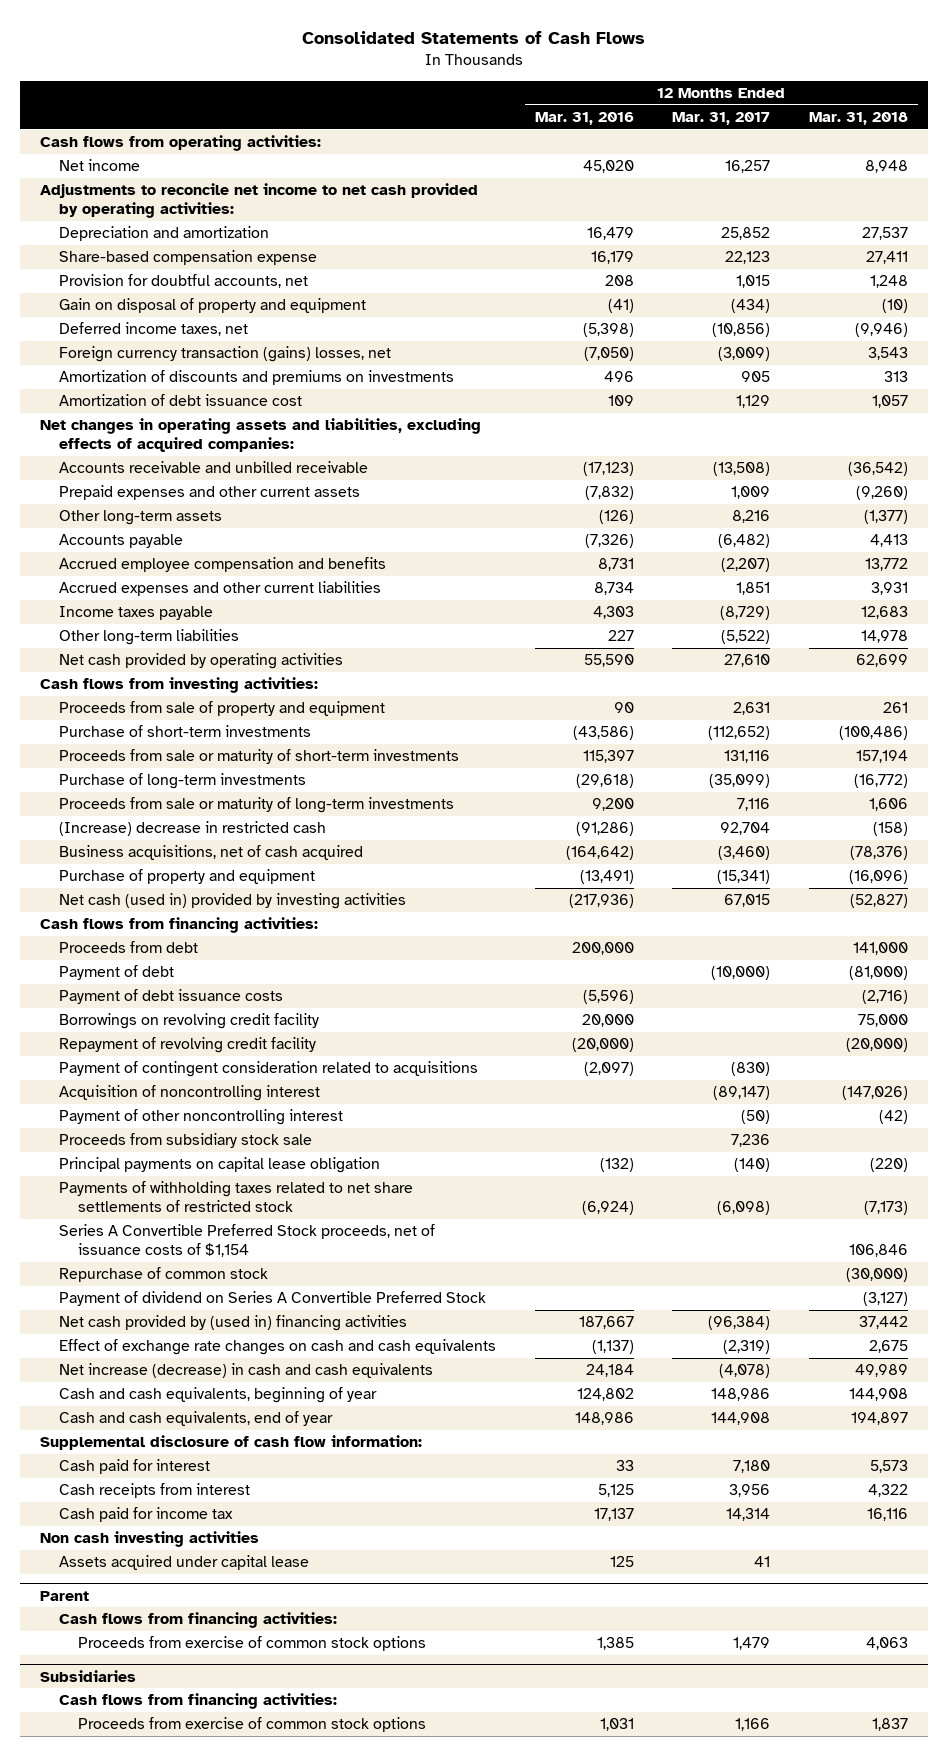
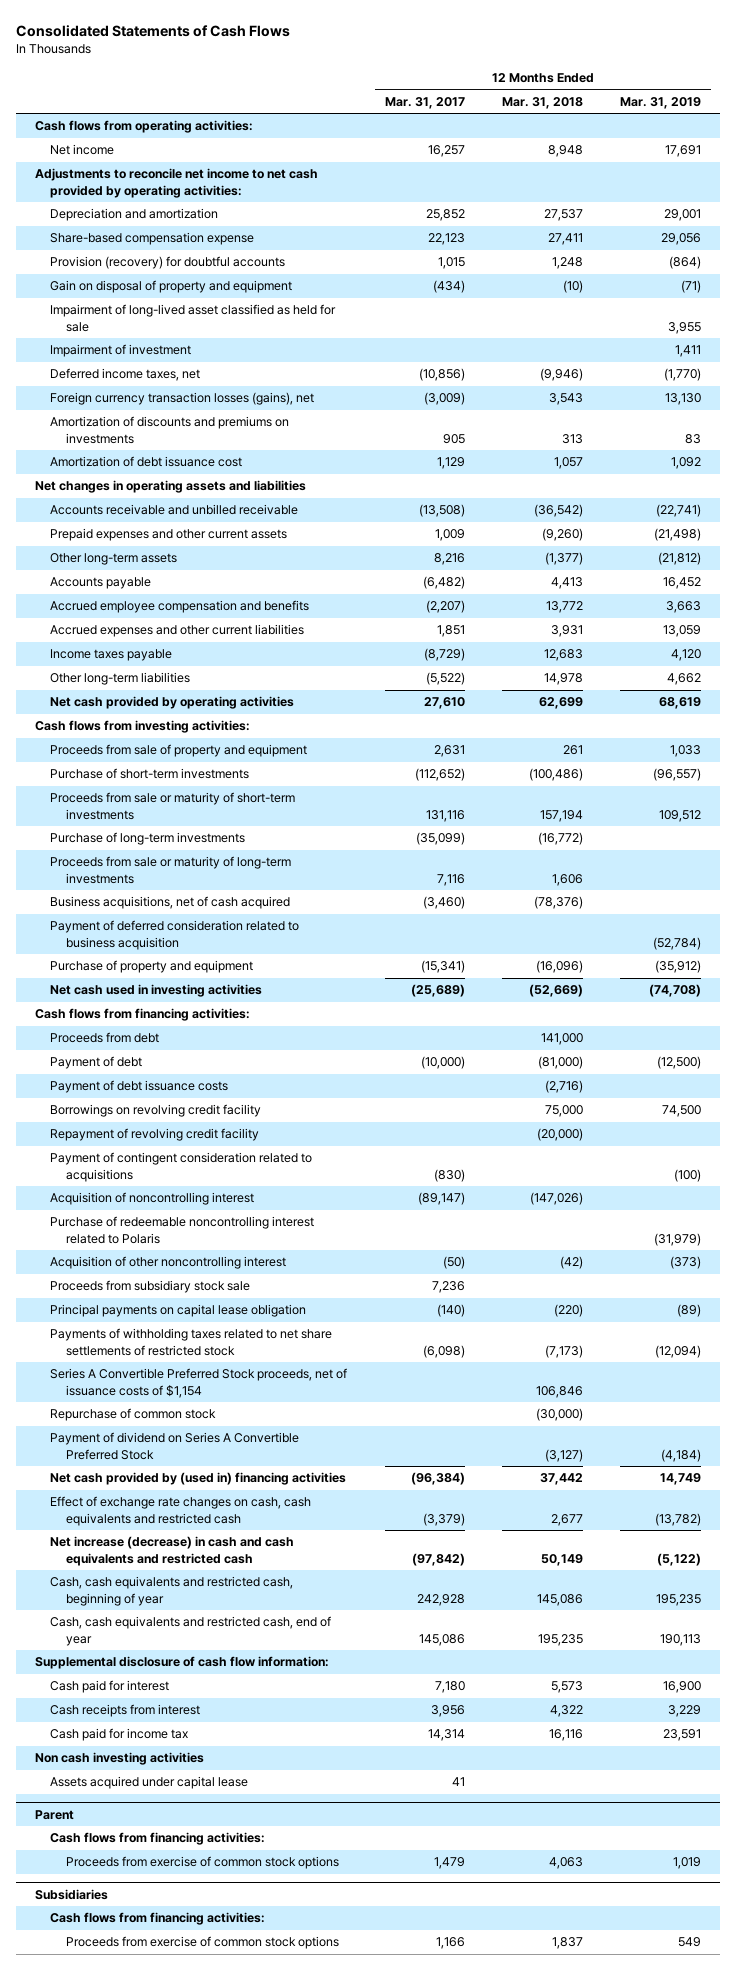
- | 12 Months Ended Mar. 31, 2016 | 12 Months Ended Mar. 31, 2017 | 12 Months Ended Mar. 31, 2018
+ | 12 Months Ended Mar. 31, 2017 | 12 Months Ended Mar. 31, 2018 | 12 Months Ended Mar. 31, 2019
- Provision for doubtful accounts, net | 208 | 1,015 | 1,248
+ Provision (recovery) for doubtful accounts | 1,015 | 1,248 | (864)
+ Impairment of long-lived asset classified as held for sale | | | 3,955
+ Impairment of investment | | | 1,411
- Foreign currency transaction (gains) losses, net | (7,050) | (3,009) | 3,543
+ Foreign currency transaction losses (gains), net | (3,009) | 3,543 | 13,130
- Net changes in operating assets and liabilities, excluding effects of acquired companies:
+ Net changes in operating assets and liabilities
- (Increase) decrease in restricted cash | (91,286) | 92,704 | (158)
+ Payment of deferred consideration related to business acquisition | | | (52,784)
- Net cash (used in) provided by investing activities | (217,936) | 67,015 | (52,827)
+ Net cash used in investing activities | (25,689) | (52,669) | (74,708)
- Payment of other noncontrolling interest | | (50) | (42)
+ Purchase of redeemable noncontrolling interest related to Polaris | | | (31,979)
+ Acquisition of other noncontrolling interest | (50) | (42) | (373)
- Effect of exchange rate changes on cash and cash equivalents | (1,137) | (2,319) | 2,675
- Net increase (decrease) in cash and cash equivalents | 24,184 | (4,078) | 49,989
- Cash and cash equivalents, beginning of year | 124,802 | 148,986 | 144,908
- Cash and cash equivalents, end of year | 148,986 | 144,908 | 194,897
+ Effect of exchange rate changes on cash, cash equivalents and restricted cash | (3,379) | 2,677 | (13,782)
+ Net increase (decrease) in cash and cash equivalents and restricted cash | (97,842) | 50,149 | (5,122)
+ Cash, cash equivalents and restricted cash, beginning of year | 242,928 | 145,086 | 195,235
+ Cash, cash equivalents and restricted cash, end of year | 145,086 | 195,235 | 190,113

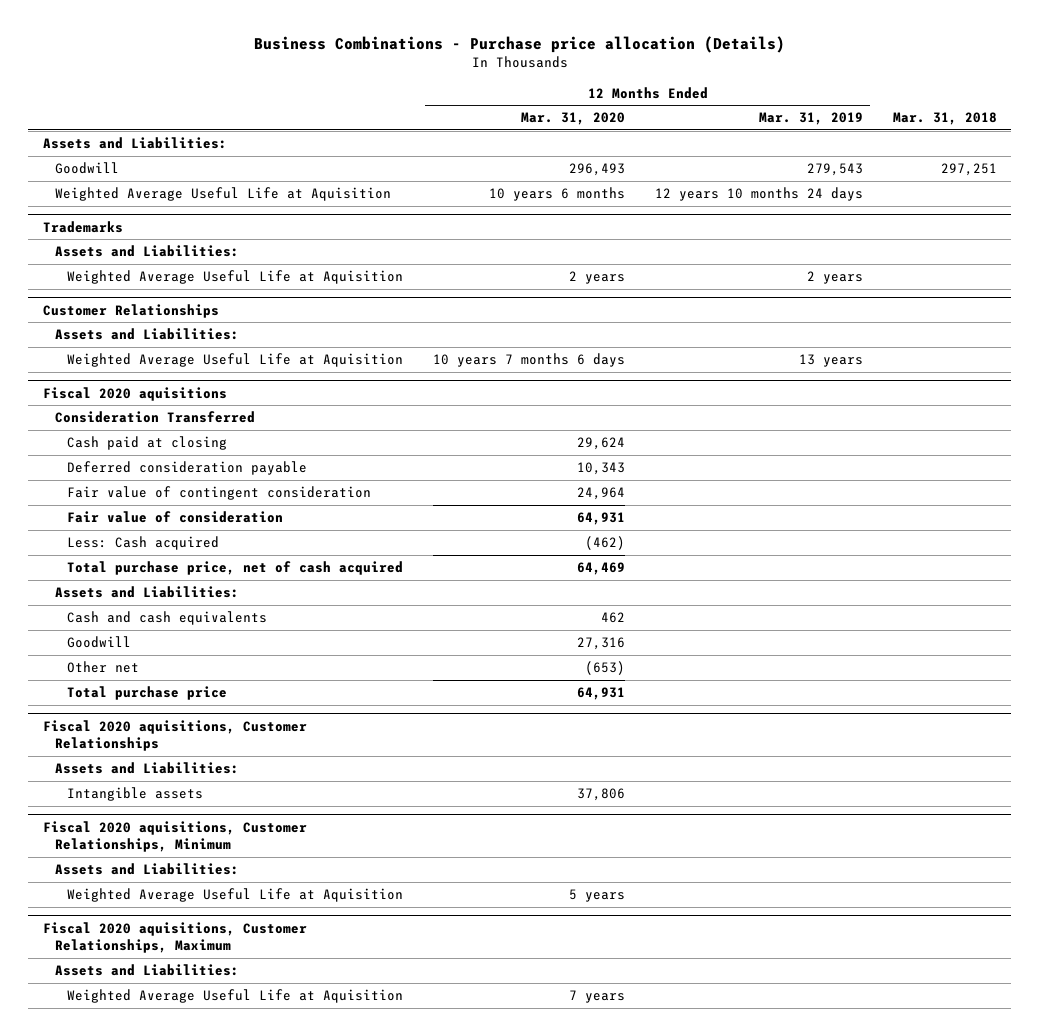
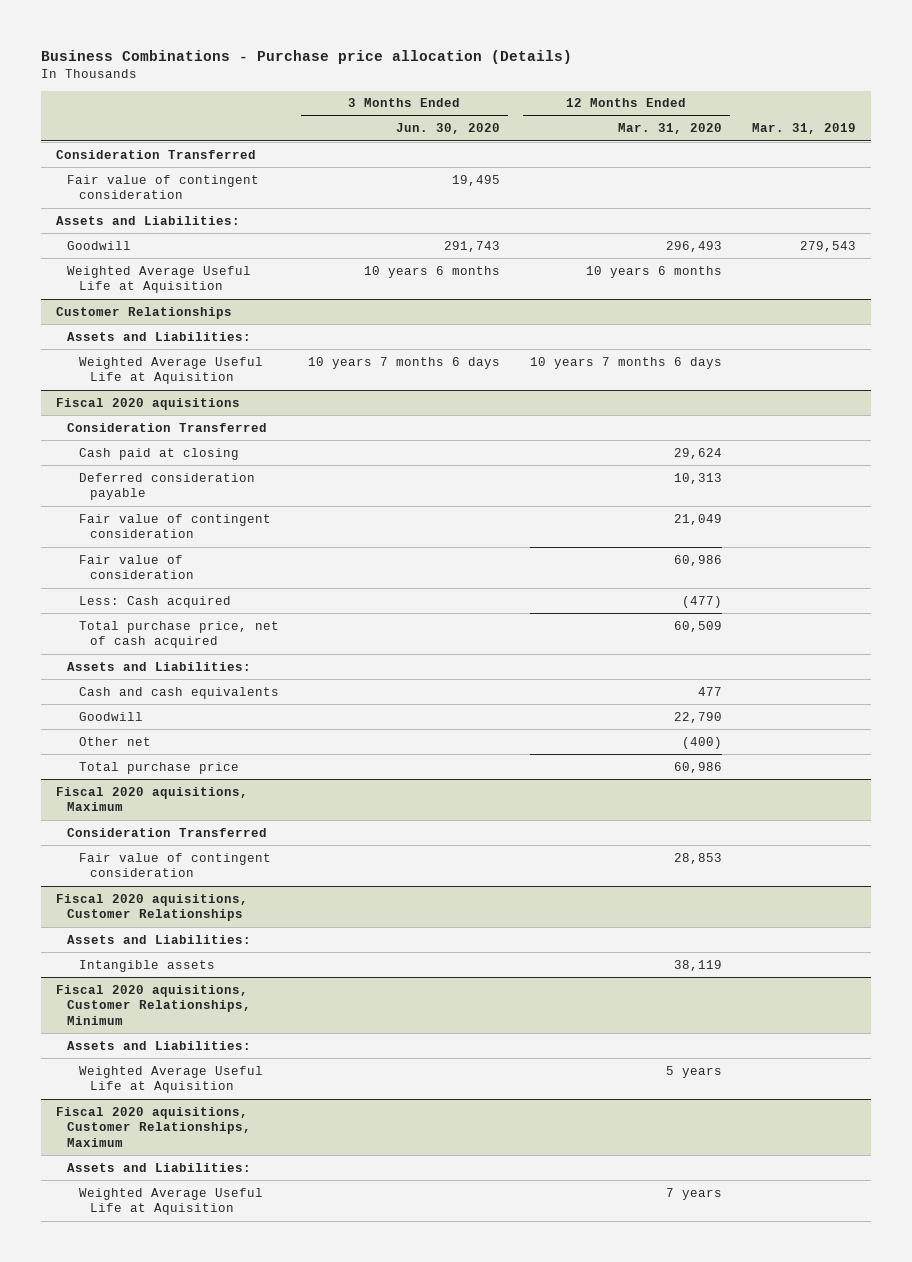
- | 12 Months Ended Mar. 31, 2020 | 12 Months Ended Mar. 31, 2019 | Mar. 31, 2018
+ | 3 Months Ended Jun. 30, 2020 | 12 Months Ended Mar. 31, 2020 | Mar. 31, 2019
+ Consideration Transferred
+ Fair value of contingent consideration | 19,495 | |
- Trademarks
- Assets and Liabilities:
- Weighted Average Useful Life at Aquisition | 2 years | 2 years |
@ Fiscal 2020 aquisitions
- Deferred consideration payable | 10,343 | |
- Fair value of contingent consideration | 24,964 | |
- Fair value of consideration | 64,931 | |
- Less: Cash acquired | (462) | |
- Total purchase price, net of cash acquired | 64,469 | |
+ Deferred consideration payable | | 10,313 |
+ Fair value of contingent consideration | | 21,049 |
+ Fair value of consideration | | 60,986 |
+ Less: Cash acquired | | (477) |
+ Total purchase price, net of cash acquired | | 60,509 |
- Cash and cash equivalents | 462 | |
- Goodwill | 27,316 | |
- Other net | (653) | |
- Total purchase price | 64,931 | |
+ Cash and cash equivalents | | 477 |
+ Goodwill | | 22,790 |
+ Other net | | (400) |
+ Total purchase price | | 60,986 |
+ Fiscal 2020 aquisitions, Maximum
+ Consideration Transferred
+ Fair value of contingent consideration | | 28,853 |
@ Fiscal 2020 aquisitions, Customer Relationships
- Intangible assets | 37,806 | |
+ Intangible assets | | 38,119 |

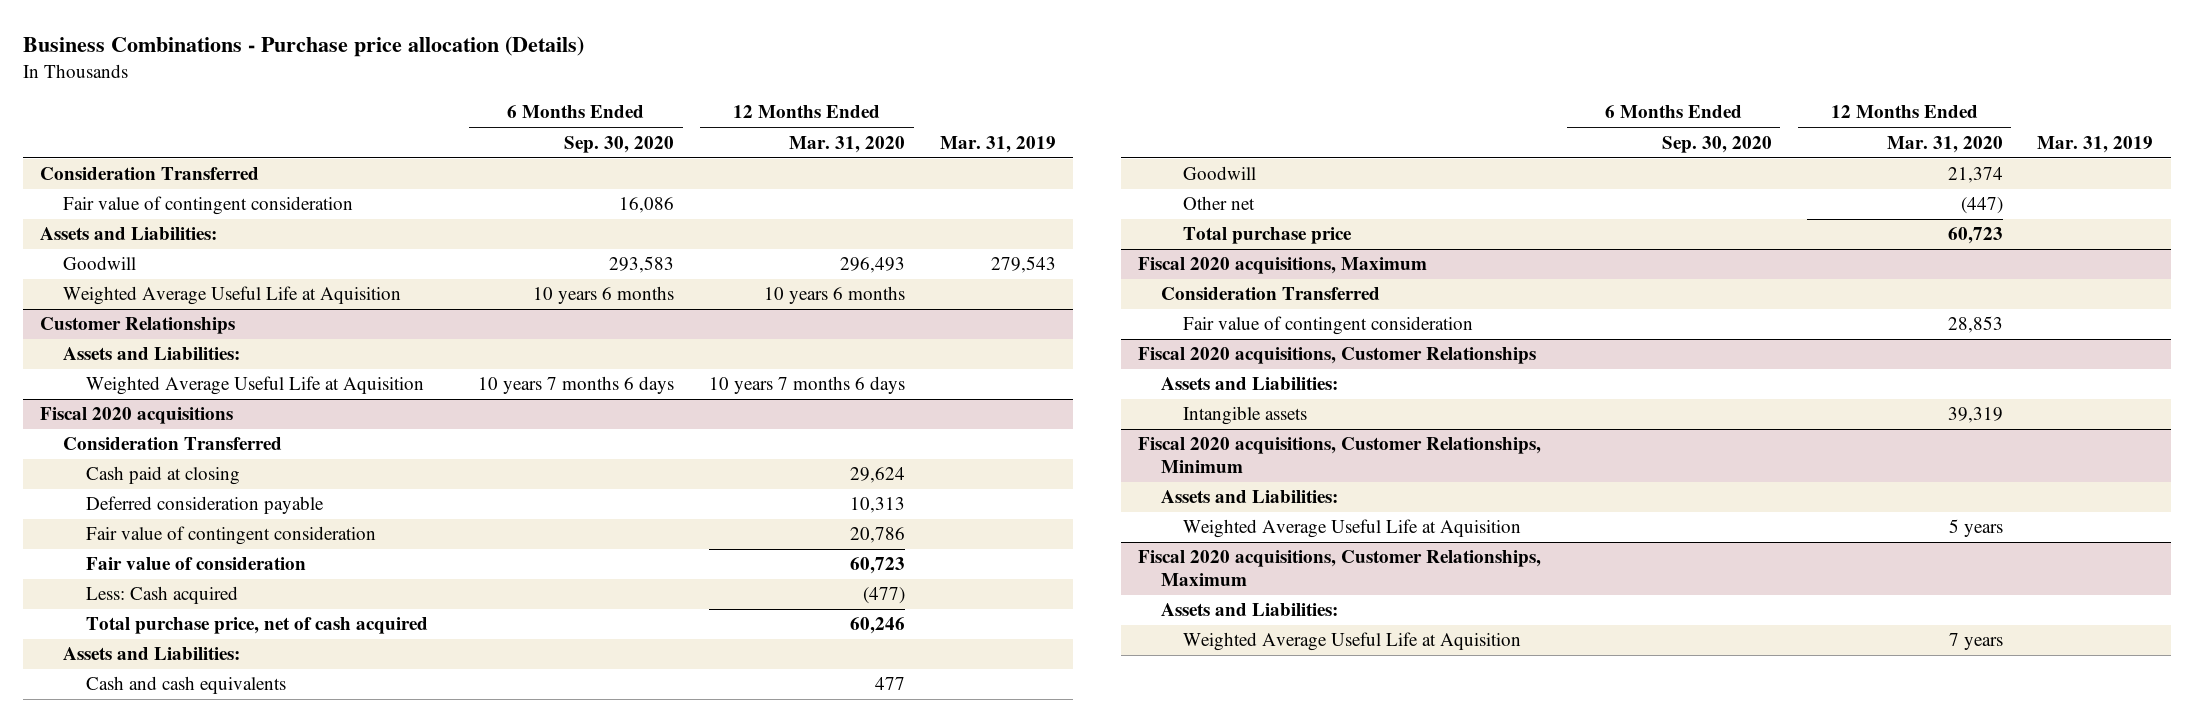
- | 3 Months Ended Jun. 30, 2020 | 12 Months Ended Mar. 31, 2020 | Mar. 31, 2019
+ | 6 Months Ended Sep. 30, 2020 | 12 Months Ended Mar. 31, 2020 | Mar. 31, 2019
- Fiscal 2020 aquisitions
+ Fiscal 2020 acquisitions
- Fair value of contingent consideration | | 21,049 |
- Fair value of consideration | | 60,986 |
+ Fair value of contingent consideration | | 20,786 |
+ Fair value of consideration | | 60,723 |
- Total purchase price, net of cash acquired | | 60,509 |
+ Total purchase price, net of cash acquired | | 60,246 |
- Goodwill | | 22,790 |
- Other net | | (400) |
- Total purchase price | | 60,986 |
- Fiscal 2020 aquisitions, Maximum
+ Goodwill | | 21,374 |
+ Other net | | (447) |
+ Total purchase price | | 60,723 |
+ Fiscal 2020 acquisitions, Maximum
- Fiscal 2020 aquisitions, Customer Relationships
+ Fiscal 2020 acquisitions, Customer Relationships
- Intangible assets | | 38,119 |
- Fiscal 2020 aquisitions, Customer Relationships, Minimum
+ Intangible assets | | 39,319 |
+ Fiscal 2020 acquisitions, Customer Relationships, Minimum
- Fiscal 2020 aquisitions, Customer Relationships, Maximum
+ Fiscal 2020 acquisitions, Customer Relationships, Maximum

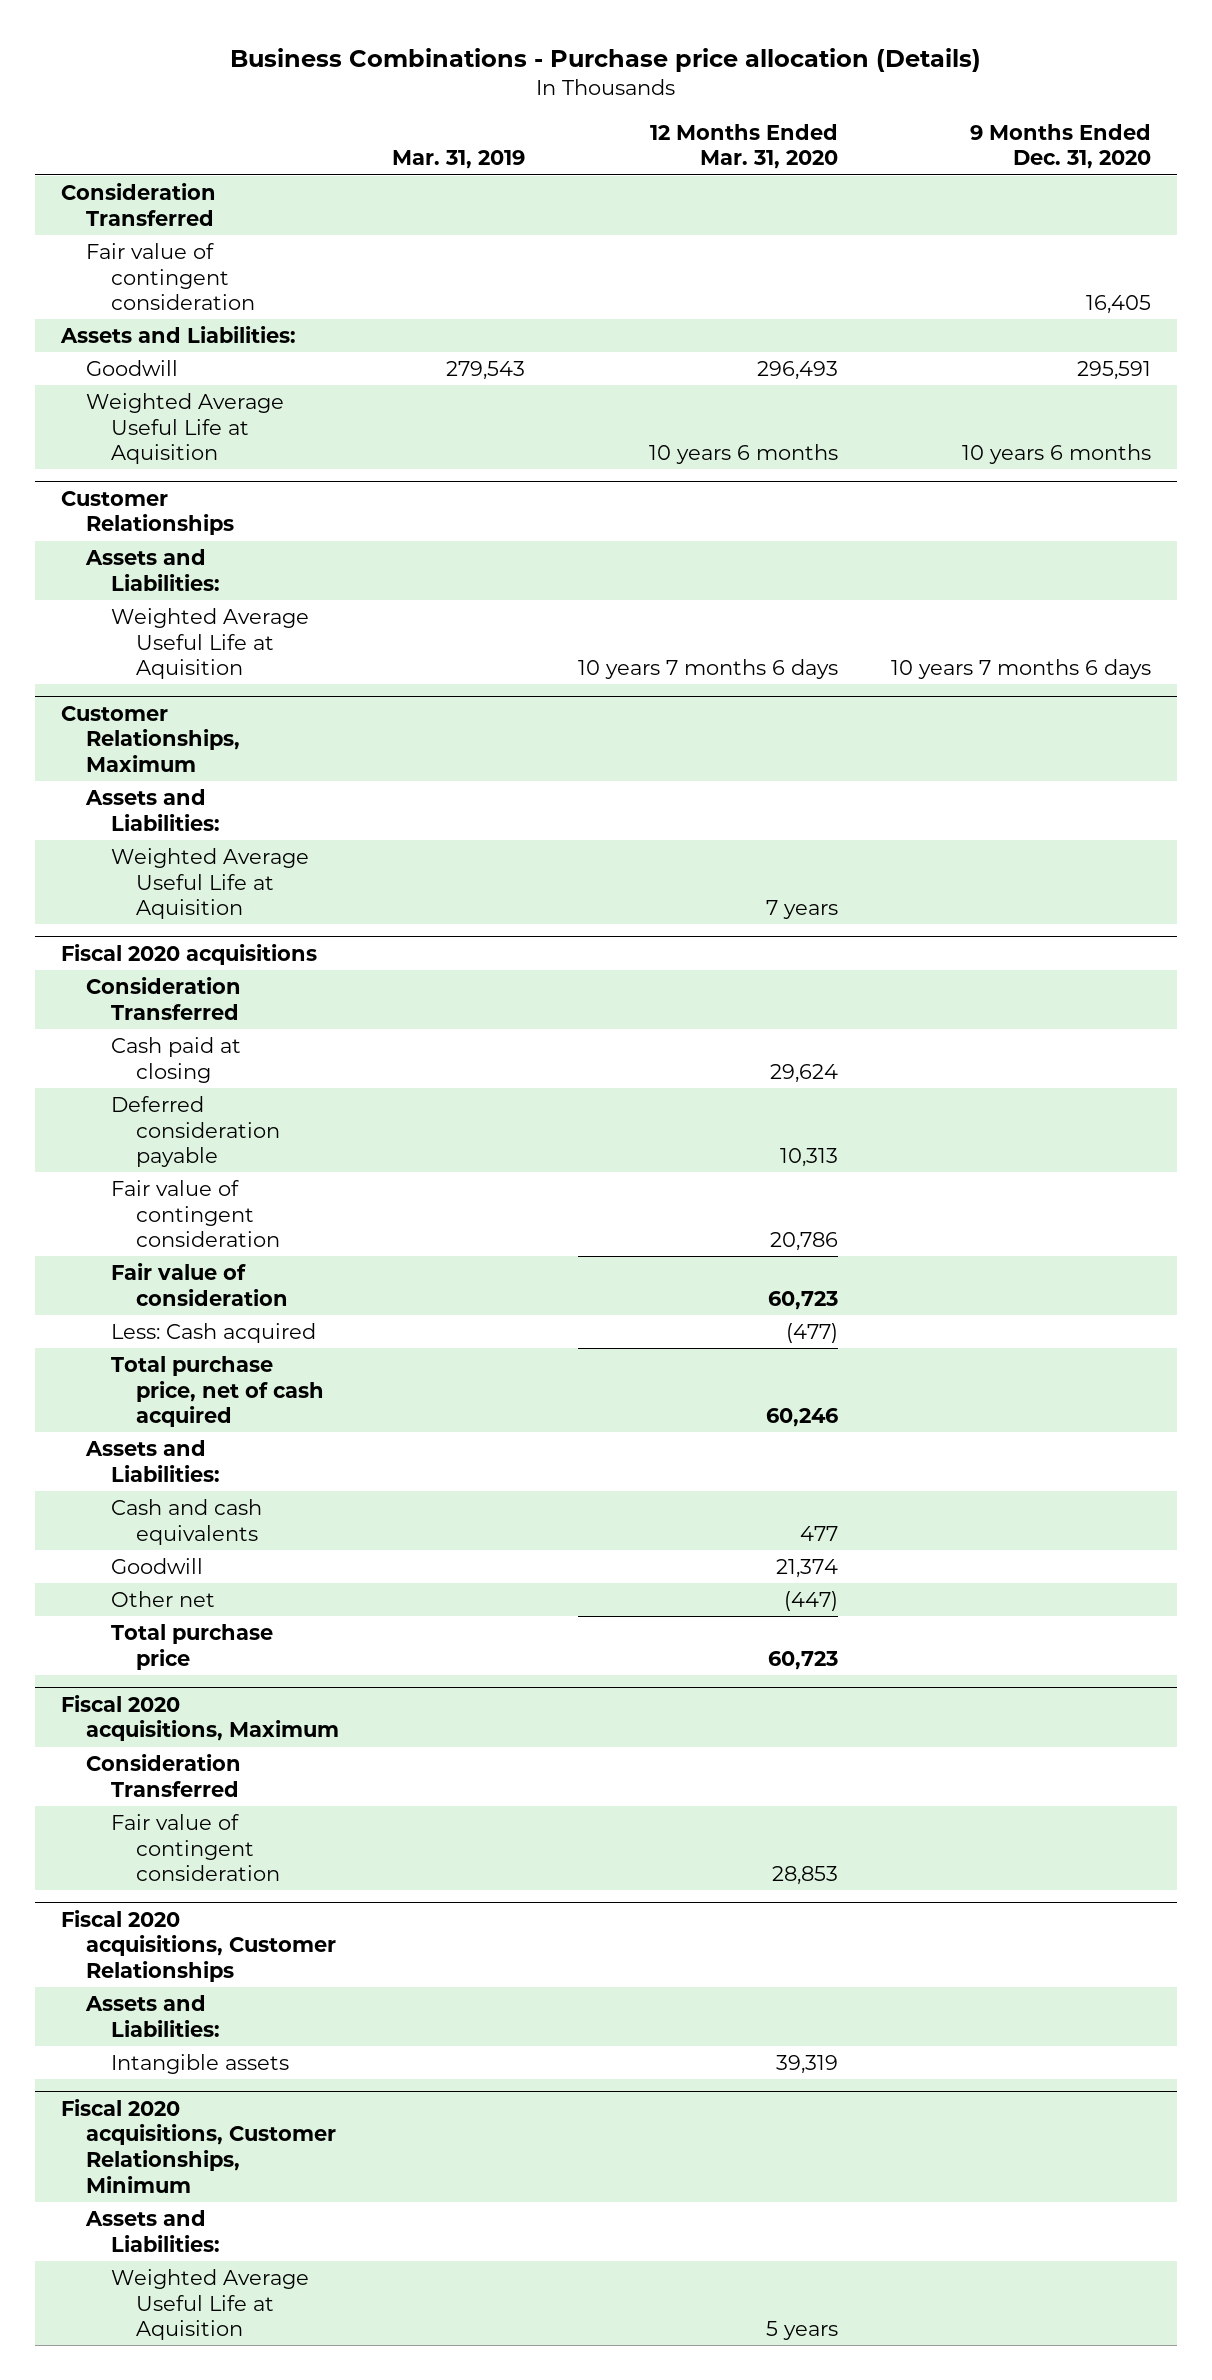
- | 6 Months Ended Sep. 30, 2020 | 12 Months Ended Mar. 31, 2020 | Mar. 31, 2019
+ | Mar. 31, 2019 | 12 Months Ended Mar. 31, 2020 | 9 Months Ended Dec. 31, 2020
+ Customer Relationships, Maximum
+ Assets and Liabilities:
+ Weighted Average Useful Life at Aquisition | | 7 years |
- Fiscal 2020 acquisitions, Customer Relationships, Maximum
- Assets and Liabilities:
- Weighted Average Useful Life at Aquisition | | 7 years |

